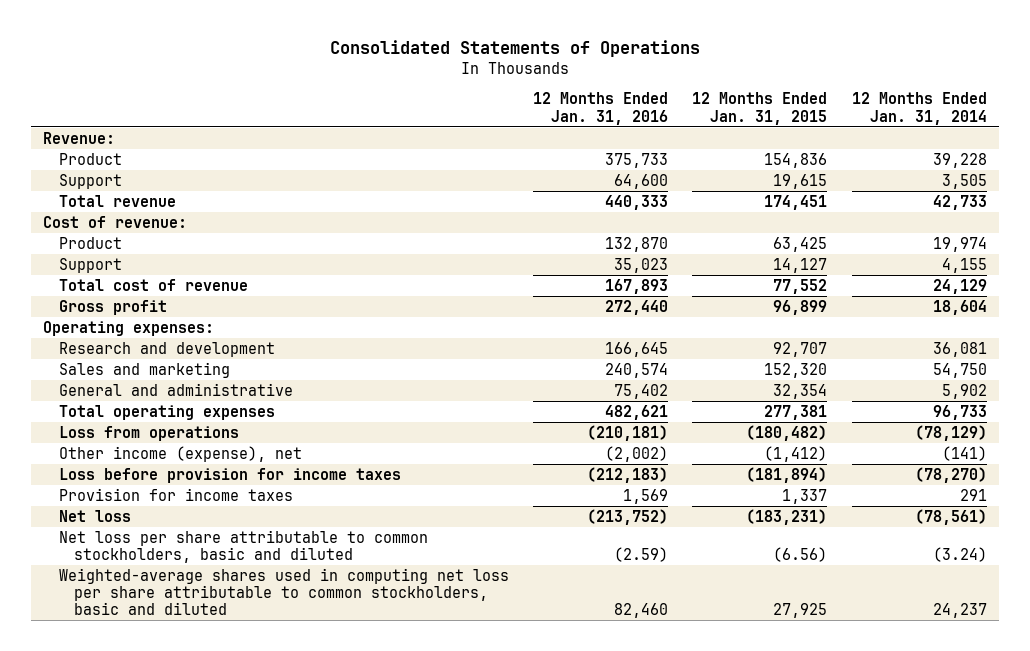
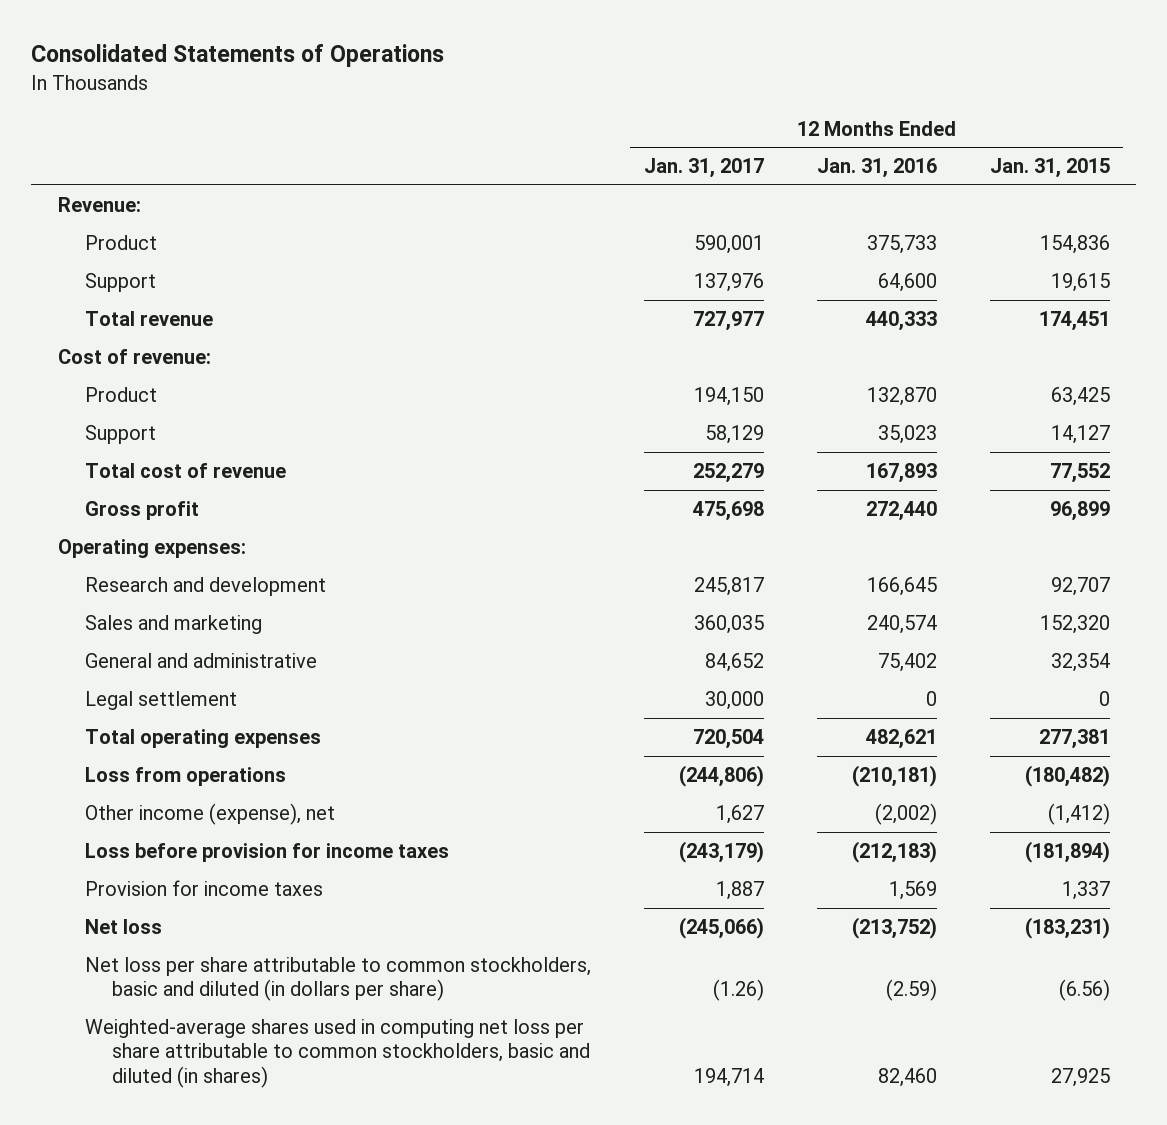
- | 12 Months Ended Jan. 31, 2016 | 12 Months Ended Jan. 31, 2015 | 12 Months Ended Jan. 31, 2014
+ | 12 Months Ended Jan. 31, 2017 | 12 Months Ended Jan. 31, 2016 | 12 Months Ended Jan. 31, 2015
+ Legal settlement | 30,000 | 0 | 0
- Net loss per share attributable to common stockholders, basic and diluted | (2.59) | (6.56) | (3.24)
- Weighted-average shares used in computing net loss per share attributable to common stockholders, basic and diluted | 82,460 | 27,925 | 24,237
+ Net loss per share attributable to common stockholders, basic and diluted (in dollars per share) | (1.26) | (2.59) | (6.56)
+ Weighted-average shares used in computing net loss per share attributable to common stockholders, basic and diluted (in shares) | 194,714 | 82,460 | 27,925

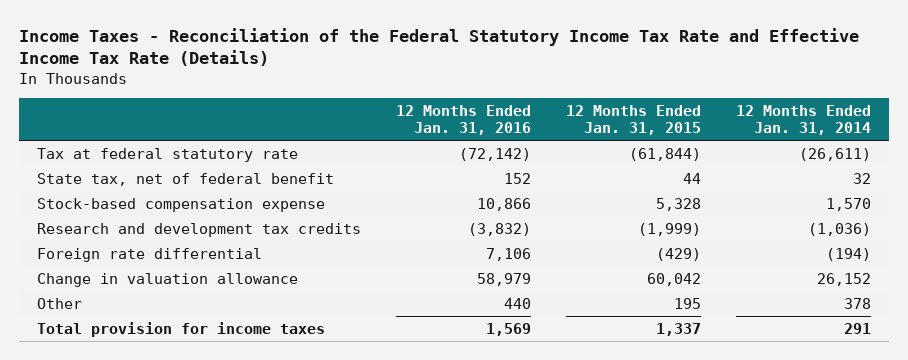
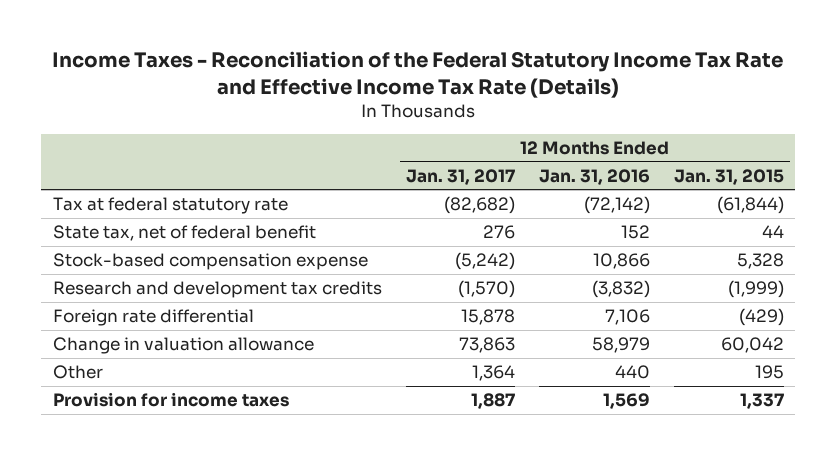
- | 12 Months Ended Jan. 31, 2016 | 12 Months Ended Jan. 31, 2015 | 12 Months Ended Jan. 31, 2014
+ | 12 Months Ended Jan. 31, 2017 | 12 Months Ended Jan. 31, 2016 | 12 Months Ended Jan. 31, 2015
- Total provision for income taxes | 1,569 | 1,337 | 291
+ Provision for income taxes | 1,887 | 1,569 | 1,337

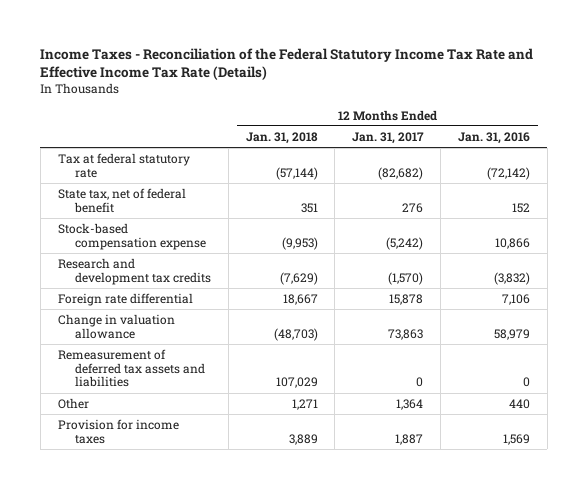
- | 12 Months Ended Jan. 31, 2017 | 12 Months Ended Jan. 31, 2016 | 12 Months Ended Jan. 31, 2015
+ | 12 Months Ended Jan. 31, 2018 | 12 Months Ended Jan. 31, 2017 | 12 Months Ended Jan. 31, 2016
+ Remeasurement of deferred tax assets and liabilities | 107,029 | 0 | 0

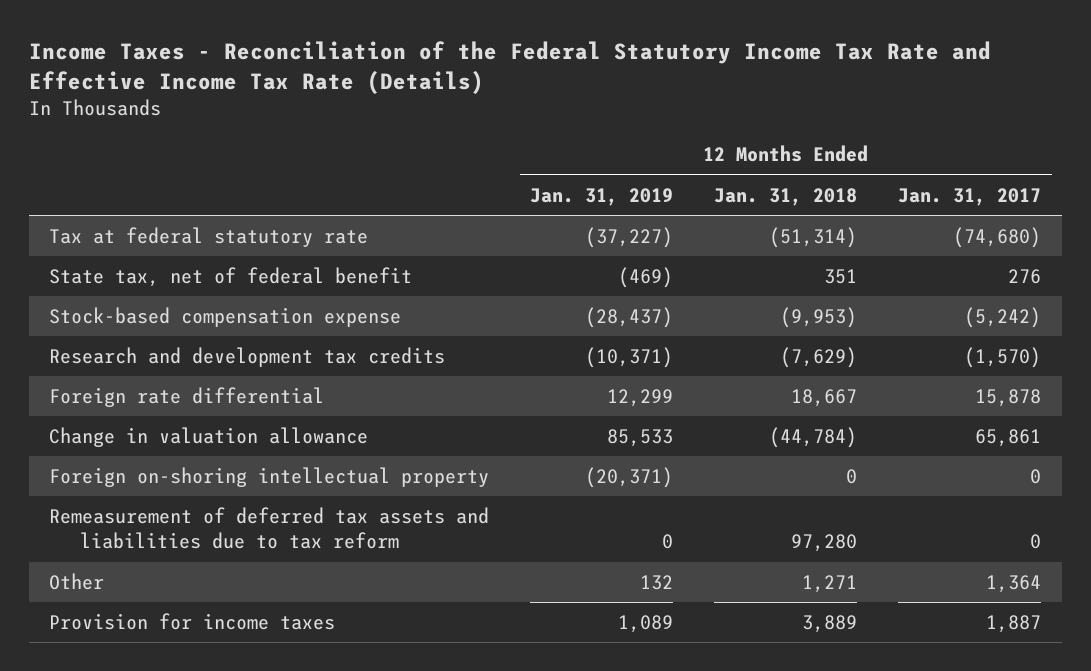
- | 12 Months Ended Jan. 31, 2018 | 12 Months Ended Jan. 31, 2017 | 12 Months Ended Jan. 31, 2016
+ | 12 Months Ended Jan. 31, 2019 | 12 Months Ended Jan. 31, 2018 | 12 Months Ended Jan. 31, 2017
- Tax at federal statutory rate | (57,144) | (82,682) | (72,142)
+ Tax at federal statutory rate | (37,227) | (51,314) | (74,680)
- Change in valuation allowance | (48,703) | 73,863 | 58,979
- Remeasurement of deferred tax assets and liabilities | 107,029 | 0 | 0
+ Change in valuation allowance | 85,533 | (44,784) | 65,861
+ Foreign on-shoring intellectual property | (20,371) | 0 | 0
+ Remeasurement of deferred tax assets and liabilities due to tax reform | 0 | 97,280 | 0

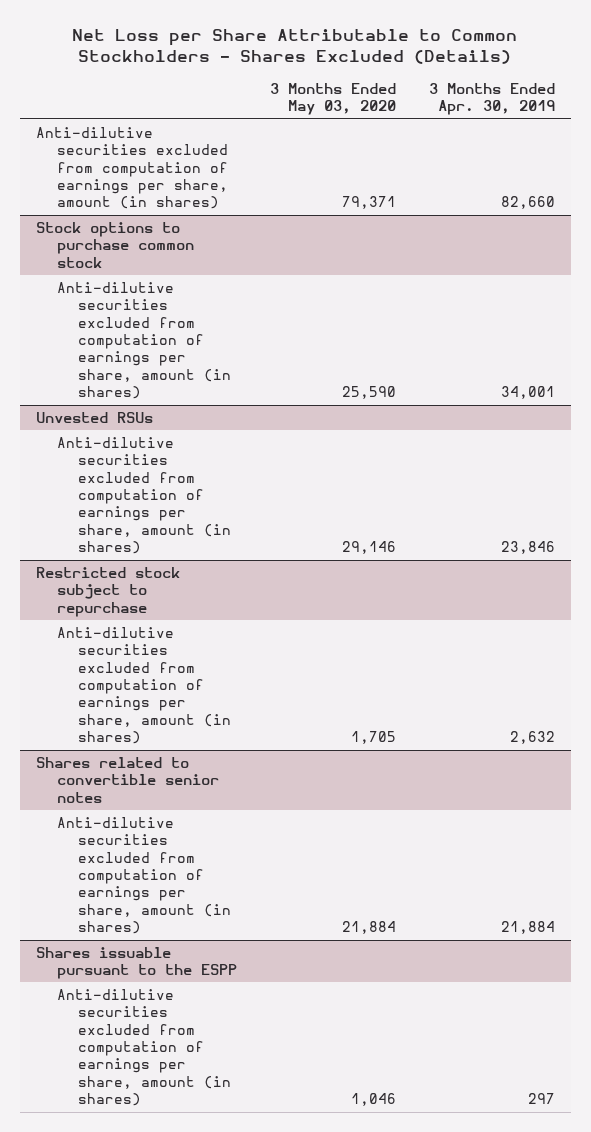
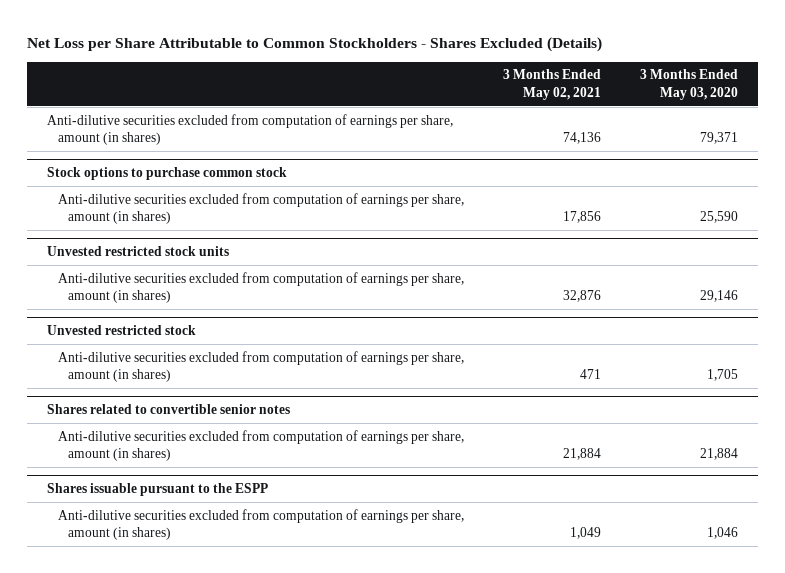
- | 3 Months Ended May 03, 2020 | 3 Months Ended Apr. 30, 2019
+ | 3 Months Ended May 02, 2021 | 3 Months Ended May 03, 2020
- Unvested RSUs
+ Unvested restricted stock units
- Restricted stock subject to repurchase
+ Unvested restricted stock

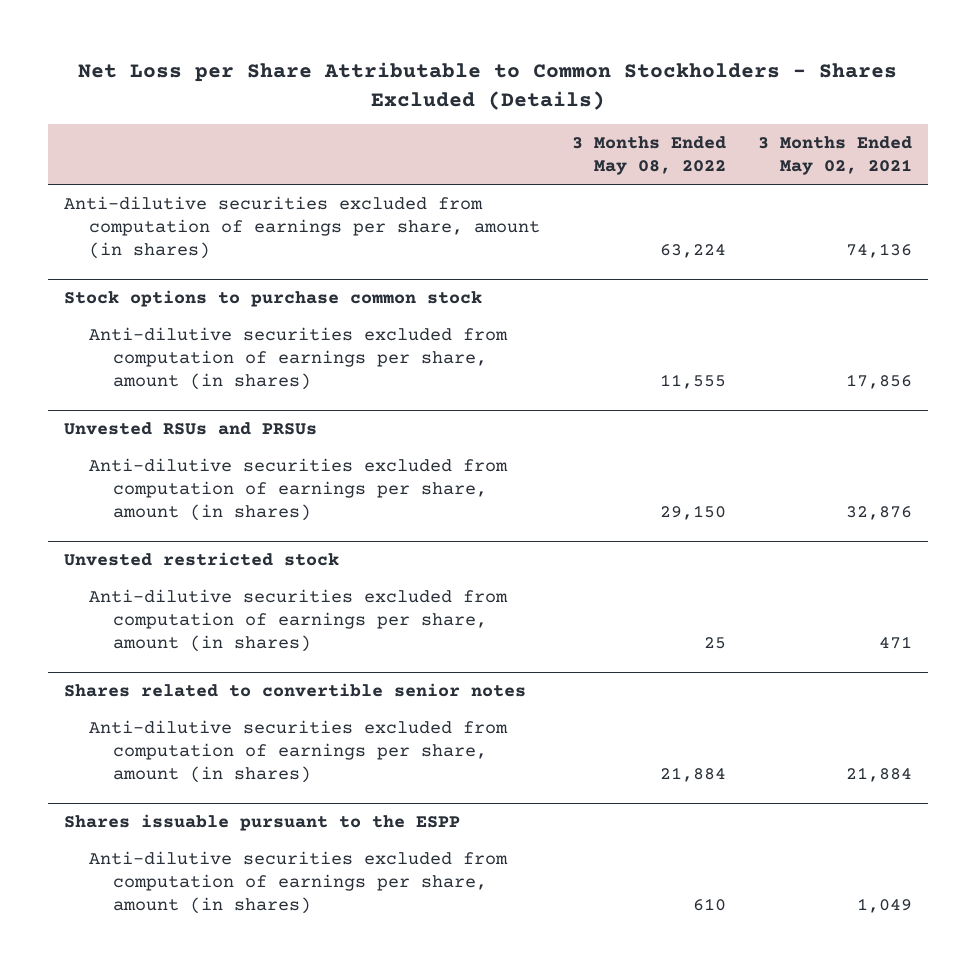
- | 3 Months Ended May 02, 2021 | 3 Months Ended May 03, 2020
+ | 3 Months Ended May 08, 2022 | 3 Months Ended May 02, 2021
- Unvested restricted stock units
+ Unvested RSUs and PRSUs

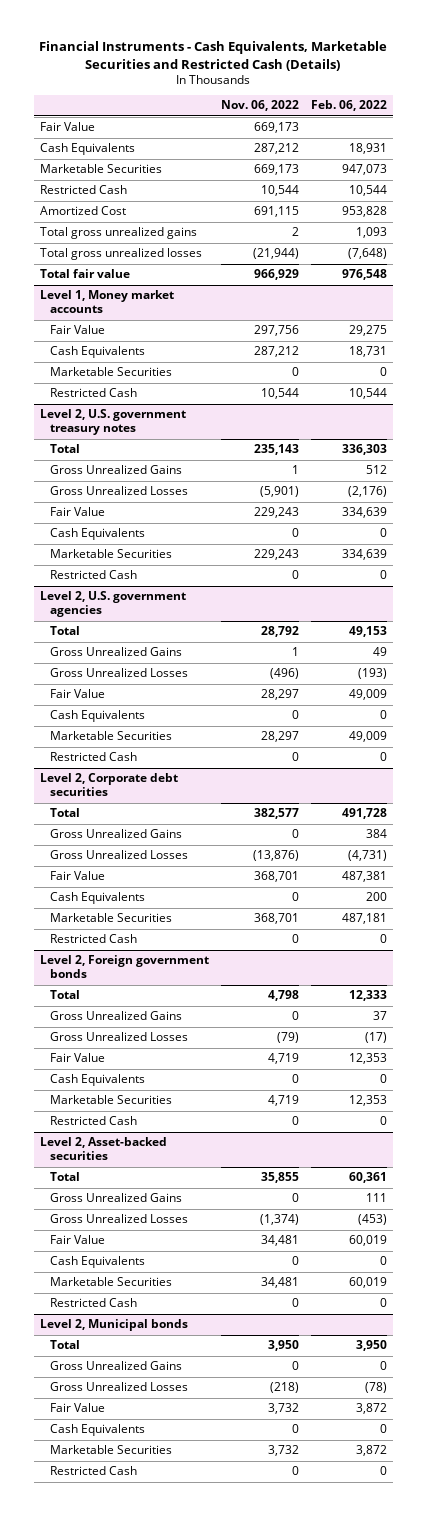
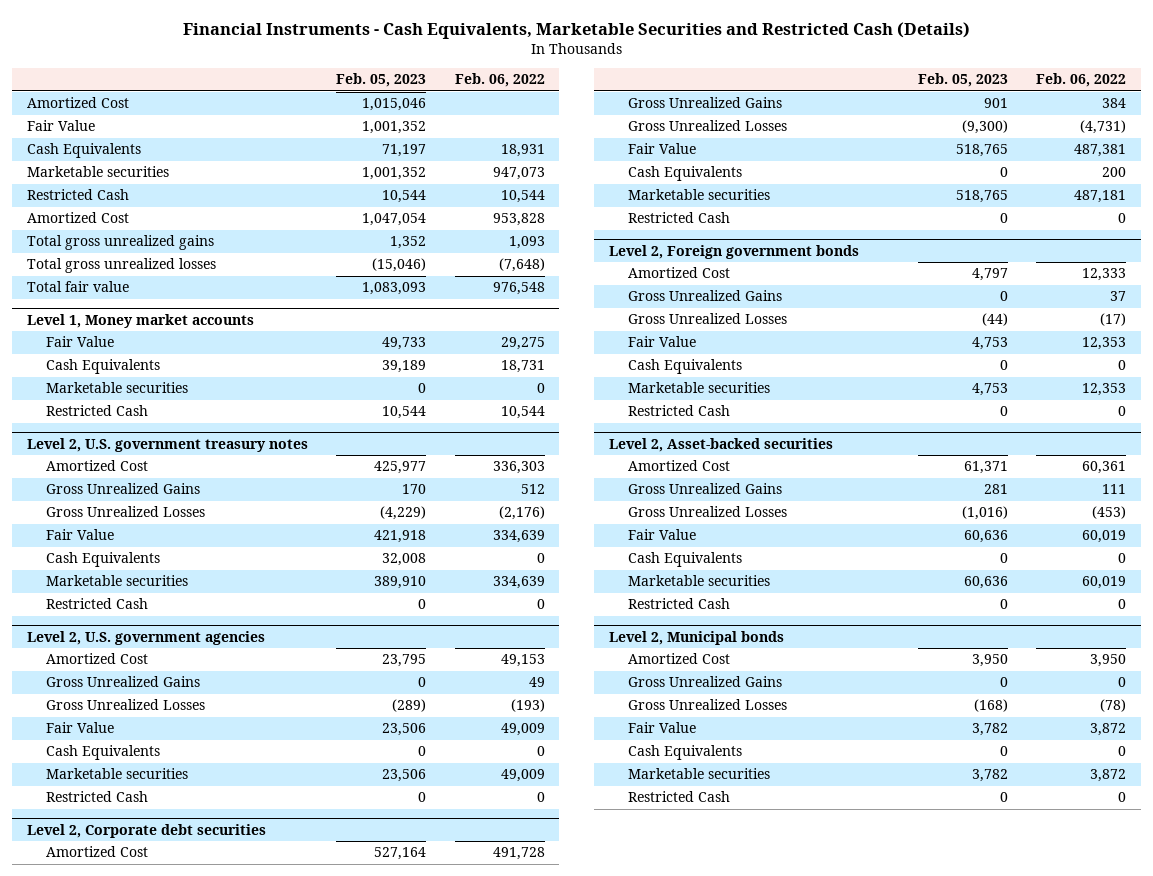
- | Nov. 06, 2022 | Feb. 06, 2022
+ | Feb. 05, 2023 | Feb. 06, 2022
+ Amortized Cost | 1,015,046 |
- Marketable Securities | 669,173 | 947,073
+ Marketable securities | 1,001,352 | 947,073
@ Level 1, Money market accounts
- Marketable Securities | 0 | 0
+ Marketable securities | 0 | 0
@ Level 2, U.S. government treasury notes
- Total | 235,143 | 336,303
+ Amortized Cost | 425,977 | 336,303
- Marketable Securities | 229,243 | 334,639
+ Marketable securities | 389,910 | 334,639
@ Level 2, U.S. government agencies
- Total | 28,792 | 49,153
+ Amortized Cost | 23,795 | 49,153
- Marketable Securities | 28,297 | 49,009
+ Marketable securities | 23,506 | 49,009
@ Level 2, Corporate debt securities
- Total | 382,577 | 491,728
+ Amortized Cost | 527,164 | 491,728
- Marketable Securities | 368,701 | 487,181
+ Marketable securities | 518,765 | 487,181
@ Level 2, Foreign government bonds
- Total | 4,798 | 12,333
+ Amortized Cost | 4,797 | 12,333
- Marketable Securities | 4,719 | 12,353
+ Marketable securities | 4,753 | 12,353
@ Level 2, Asset-backed securities
- Total | 35,855 | 60,361
+ Amortized Cost | 61,371 | 60,361
- Marketable Securities | 34,481 | 60,019
+ Marketable securities | 60,636 | 60,019
@ Level 2, Municipal bonds
- Total | 3,950 | 3,950
+ Amortized Cost | 3,950 | 3,950
- Marketable Securities | 3,732 | 3,872
+ Marketable securities | 3,782 | 3,872

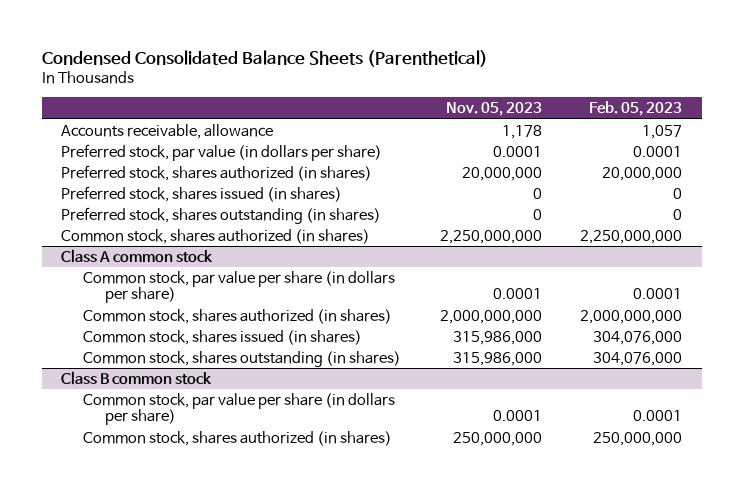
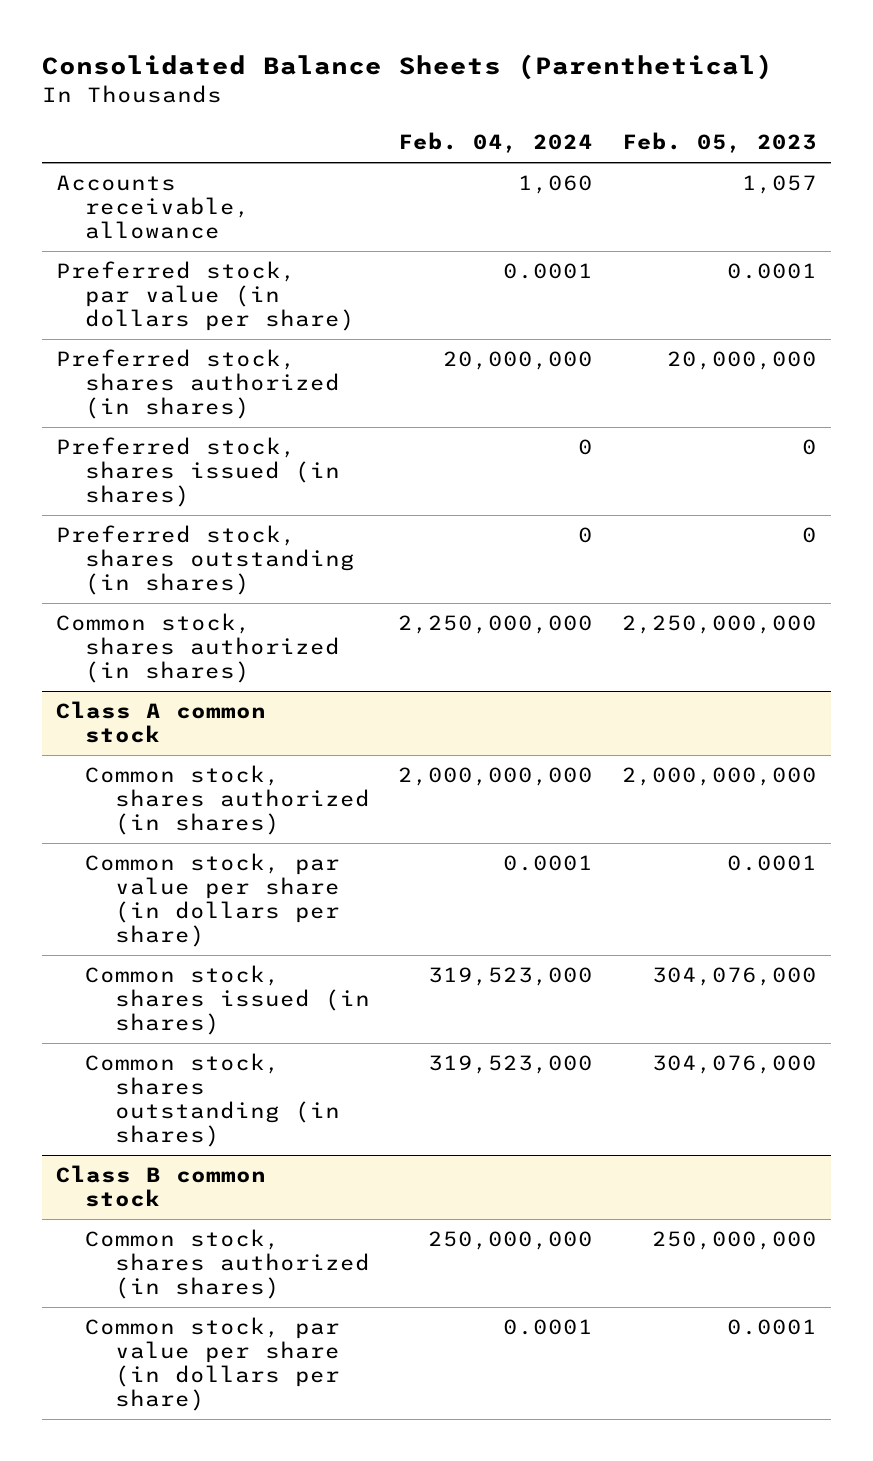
- Condensed Consolidated Balance Sheets (Parenthetical)
+ Consolidated Balance Sheets (Parenthetical)
- | Nov. 05, 2023 | Feb. 05, 2023
+ | Feb. 04, 2024 | Feb. 05, 2023
@ Class A common stock
moved down: Common stock, par value per share (in dollars per share) | 0.0001 | 0.0001
@ Class B common stock
moved down: Common stock, par value per share (in dollars per share) | 0.0001 | 0.0001

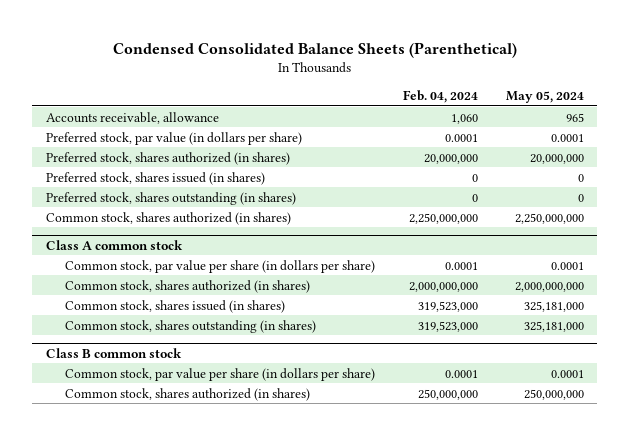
- Consolidated Balance Sheets (Parenthetical)
+ Condensed Consolidated Balance Sheets (Parenthetical)
- | Feb. 04, 2024 | Feb. 05, 2023
+ | Feb. 04, 2024 | May 05, 2024
@ Class A common stock
moved down: Common stock, shares authorized (in shares) | 2,000,000,000 | 2,000,000,000
@ Class B common stock
moved down: Common stock, shares authorized (in shares) | 250,000,000 | 250,000,000

